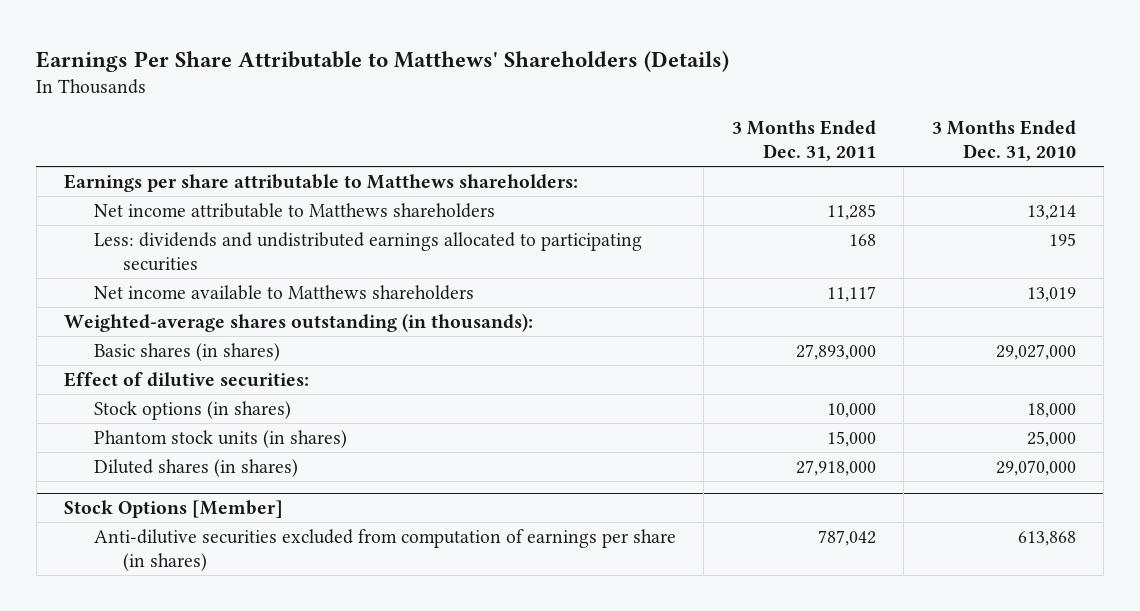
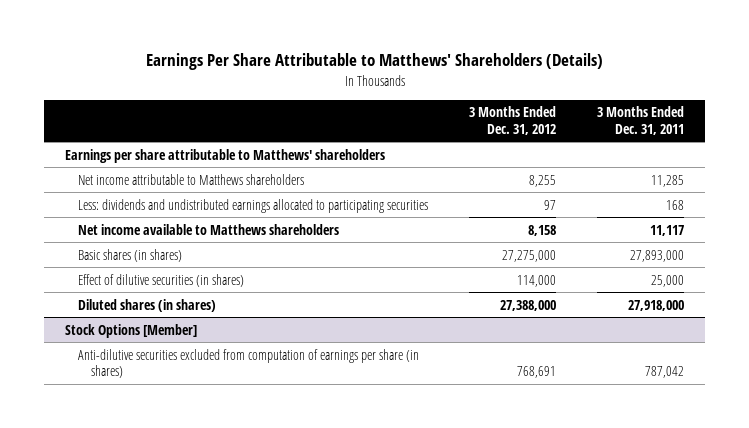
- | 3 Months Ended Dec. 31, 2011 | 3 Months Ended Dec. 31, 2010
+ | 3 Months Ended Dec. 31, 2012 | 3 Months Ended Dec. 31, 2011
- Earnings per share attributable to Matthews shareholders:
+ Earnings per share attributable to Matthews' shareholders
- Weighted-average shares outstanding (in thousands):
- Effect of dilutive securities:
- Stock options (in shares) | 10,000 | 18,000
- Phantom stock units (in shares) | 15,000 | 25,000
+ Effect of dilutive securities (in shares) | 114,000 | 25,000

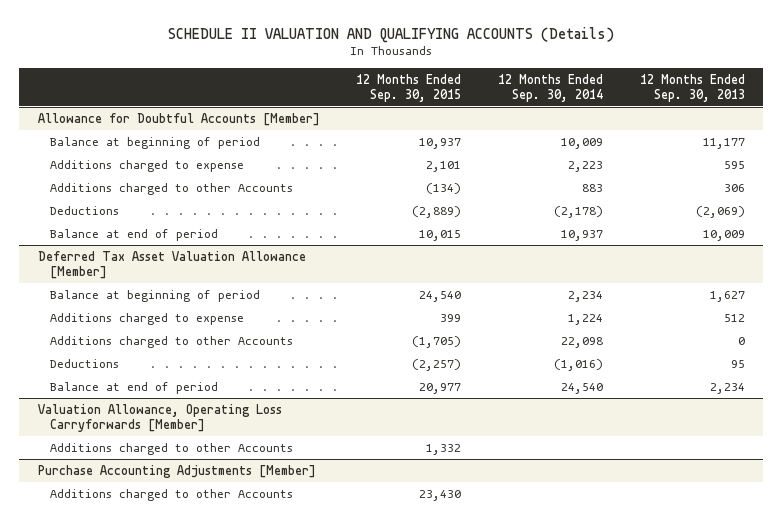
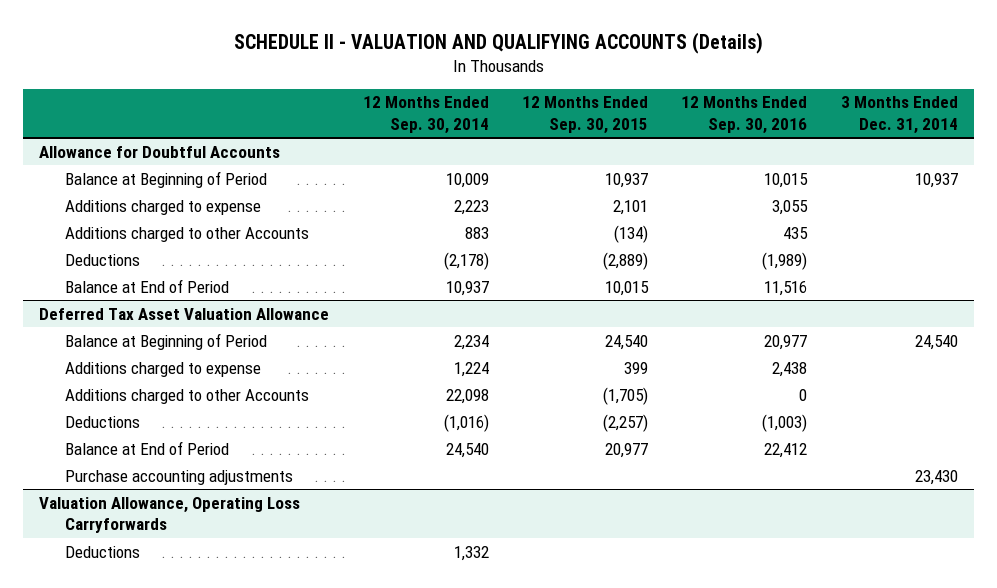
- SCHEDULE II VALUATION AND QUALIFYING ACCOUNTS (Details)
+ SCHEDULE II - VALUATION AND QUALIFYING ACCOUNTS (Details)
- | 12 Months Ended Sep. 30, 2015 | 12 Months Ended Sep. 30, 2014 | 12 Months Ended Sep. 30, 2013
+ | 12 Months Ended Sep. 30, 2014 | 12 Months Ended Sep. 30, 2015 | 12 Months Ended Sep. 30, 2016 | 3 Months Ended Dec. 31, 2014
- Allowance for Doubtful Accounts [Member]
- Balance at beginning of period | 10,937 | 10,009 | 11,177
+ Allowance for Doubtful Accounts
+ Balance at Beginning of Period | 10,009 | 10,937 | 10,015 | 10,937
- Balance at end of period | 10,015 | 10,937 | 10,009
- Deferred Tax Asset Valuation Allowance [Member]
- Balance at beginning of period | 24,540 | 2,234 | 1,627
+ Balance at End of Period | 10,937 | 10,015 | 11,516 |
+ Deferred Tax Asset Valuation Allowance
+ Balance at Beginning of Period | 2,234 | 24,540 | 20,977 | 24,540
- Balance at end of period | 20,977 | 24,540 | 2,234
- Valuation Allowance, Operating Loss Carryforwards [Member]
- Additions charged to other Accounts | 1,332 | |
- Purchase Accounting Adjustments [Member]
- Additions charged to other Accounts | 23,430 | |
+ Balance at End of Period | 24,540 | 20,977 | 22,412 |
+ Purchase accounting adjustments | | | | 23,430
+ Valuation Allowance, Operating Loss Carryforwards
+ Deductions | 1,332 | | |

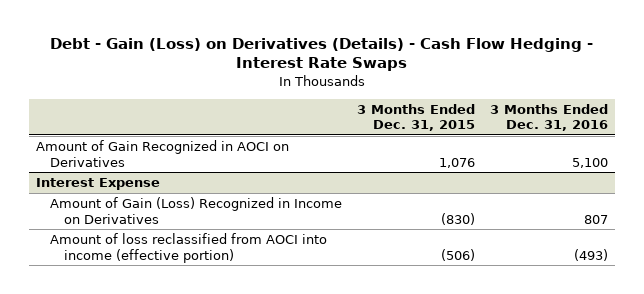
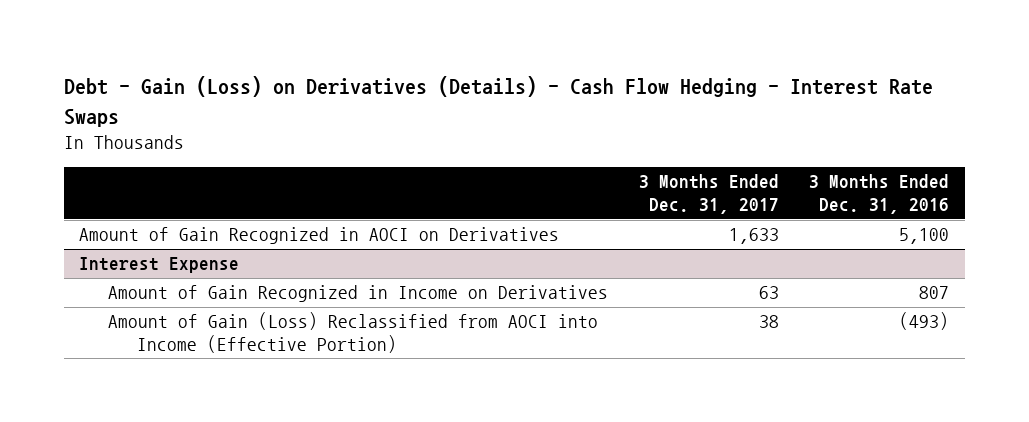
- | 3 Months Ended Dec. 31, 2015 | 3 Months Ended Dec. 31, 2016
+ | 3 Months Ended Dec. 31, 2017 | 3 Months Ended Dec. 31, 2016
@ Interest Expense
- Amount of Gain (Loss) Recognized in Income on Derivatives | (830) | 807
- Amount of loss reclassified from AOCI into income (effective portion) | (506) | (493)
+ Amount of Gain Recognized in Income on Derivatives | 63 | 807
+ Amount of Gain (Loss) Reclassified from AOCI into Income (Effective Portion) | 38 | (493)

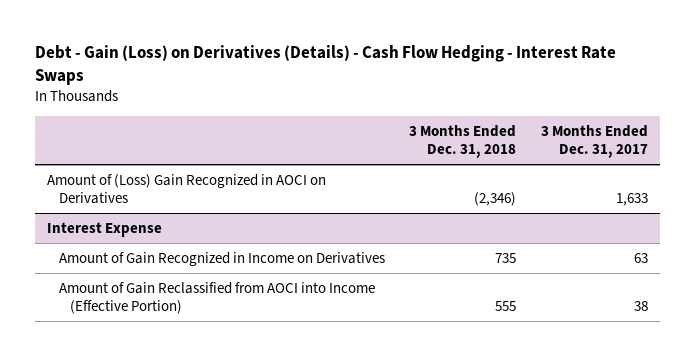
- | 3 Months Ended Dec. 31, 2017 | 3 Months Ended Dec. 31, 2016
+ | 3 Months Ended Dec. 31, 2018 | 3 Months Ended Dec. 31, 2017
- Amount of Gain Recognized in AOCI on Derivatives | 1,633 | 5,100
+ Amount of (Loss) Gain Recognized in AOCI on Derivatives | (2,346) | 1,633
@ Interest Expense
- Amount of Gain (Loss) Reclassified from AOCI into Income (Effective Portion) | 38 | (493)
+ Amount of Gain Reclassified from AOCI into Income (Effective Portion) | 555 | 38

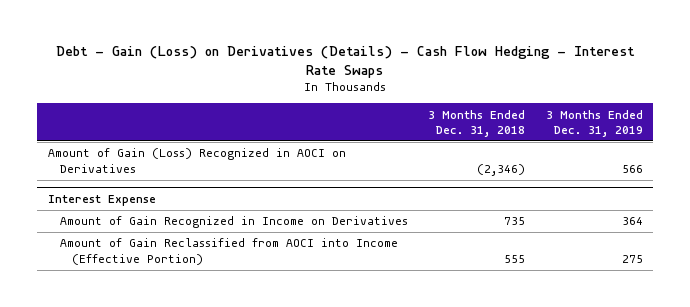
- | 3 Months Ended Dec. 31, 2018 | 3 Months Ended Dec. 31, 2017
+ | 3 Months Ended Dec. 31, 2018 | 3 Months Ended Dec. 31, 2019
- Amount of (Loss) Gain Recognized in AOCI on Derivatives | (2,346) | 1,633
+ Amount of Gain (Loss) Recognized in AOCI on Derivatives | (2,346) | 566

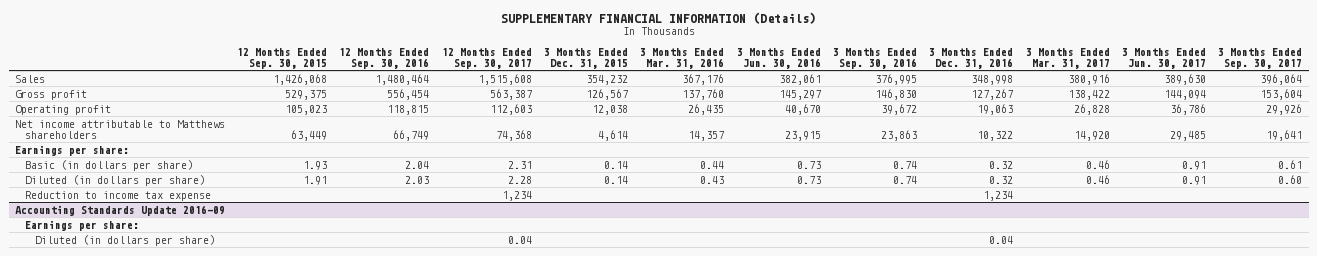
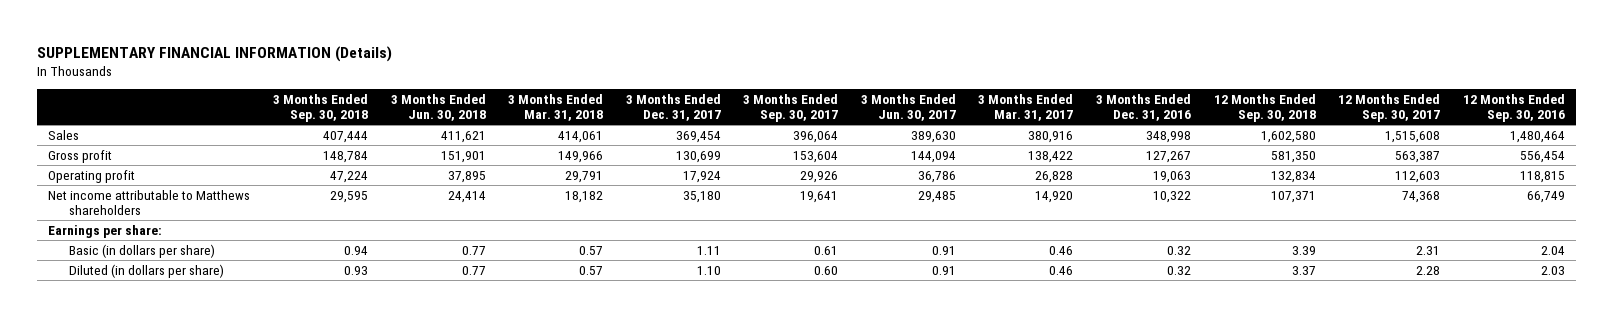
- | 12 Months Ended Sep. 30, 2015 | 12 Months Ended Sep. 30, 2016 | 12 Months Ended Sep. 30, 2017 | 3 Months Ended Dec. 31, 2015 | 3 Months Ended Mar. 31, 2016 | 3 Months Ended Jun. 30, 2016 | 3 Months Ended Sep. 30, 2016 | 3 Months Ended Dec. 31, 2016 | 3 Months Ended Mar. 31, 2017 | 3 Months Ended Jun. 30, 2017 | 3 Months Ended Sep. 30, 2017
+ | 3 Months Ended Sep. 30, 2018 | 3 Months Ended Jun. 30, 2018 | 3 Months Ended Mar. 31, 2018 | 3 Months Ended Dec. 31, 2017 | 3 Months Ended Sep. 30, 2017 | 3 Months Ended Jun. 30, 2017 | 3 Months Ended Mar. 31, 2017 | 3 Months Ended Dec. 31, 2016 | 12 Months Ended Sep. 30, 2018 | 12 Months Ended Sep. 30, 2017 | 12 Months Ended Sep. 30, 2016
- Reduction to income tax expense | | | 1,234 | | | | | 1,234 | | |
- Accounting Standards Update 2016-09
- Earnings per share:
- Diluted (in dollars per share) | | | 0.04 | | | | | 0.04 | | |

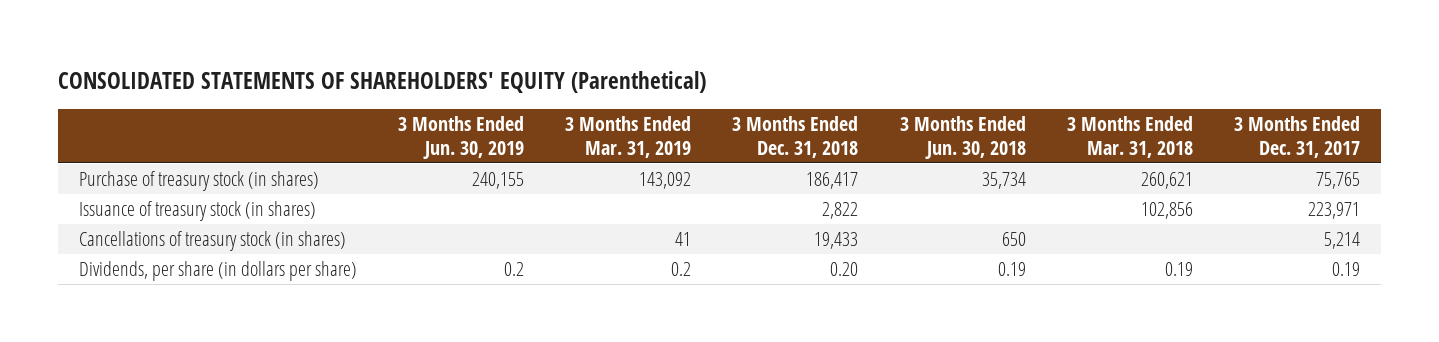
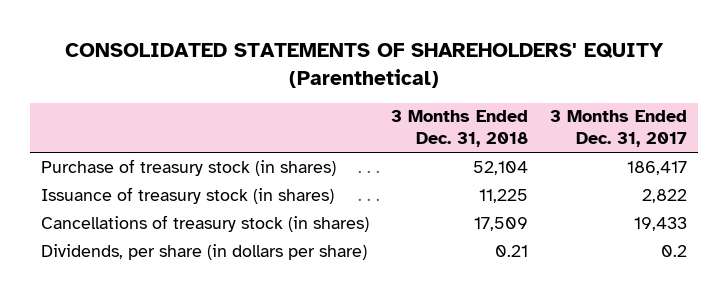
- | 3 Months Ended Jun. 30, 2019 | 3 Months Ended Mar. 31, 2019 | 3 Months Ended Dec. 31, 2018 | 3 Months Ended Jun. 30, 2018 | 3 Months Ended Mar. 31, 2018 | 3 Months Ended Dec. 31, 2017
+ | 3 Months Ended Dec. 31, 2018 | 3 Months Ended Dec. 31, 2017
- Purchase of treasury stock (in shares) | 240,155 | 143,092 | 186,417 | 35,734 | 260,621 | 75,765
- Issuance of treasury stock (in shares) | | | 2,822 | | 102,856 | 223,971
- Cancellations of treasury stock (in shares) | | 41 | 19,433 | 650 | | 5,214
- Dividends, per share (in dollars per share) | 0.2 | 0.2 | 0.20 | 0.19 | 0.19 | 0.19
+ Purchase of treasury stock (in shares) | 52,104 | 186,417
+ Issuance of treasury stock (in shares) | 11,225 | 2,822
+ Cancellations of treasury stock (in shares) | 17,509 | 19,433
+ Dividends, per share (in dollars per share) | 0.21 | 0.2

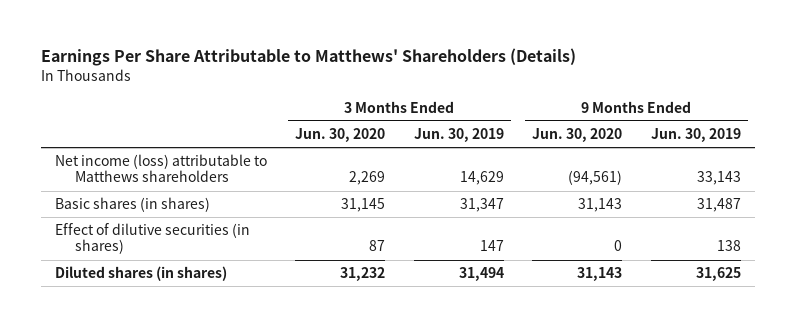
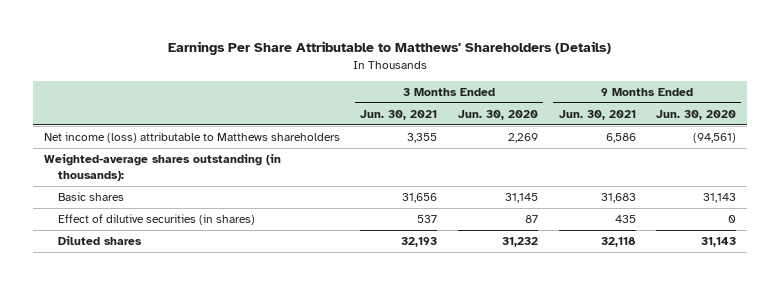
- | 3 Months Ended Jun. 30, 2020 | 3 Months Ended Jun. 30, 2019 | 9 Months Ended Jun. 30, 2020 | 9 Months Ended Jun. 30, 2019
+ | 3 Months Ended Jun. 30, 2021 | 3 Months Ended Jun. 30, 2020 | 9 Months Ended Jun. 30, 2021 | 9 Months Ended Jun. 30, 2020
- Basic shares (in shares) | 31,145 | 31,347 | 31,143 | 31,487
+ Weighted-average shares outstanding (in thousands):
+ Basic shares | 31,656 | 31,145 | 31,683 | 31,143
- Diluted shares (in shares) | 31,232 | 31,494 | 31,143 | 31,625
+ Diluted shares | 32,193 | 31,232 | 32,118 | 31,143

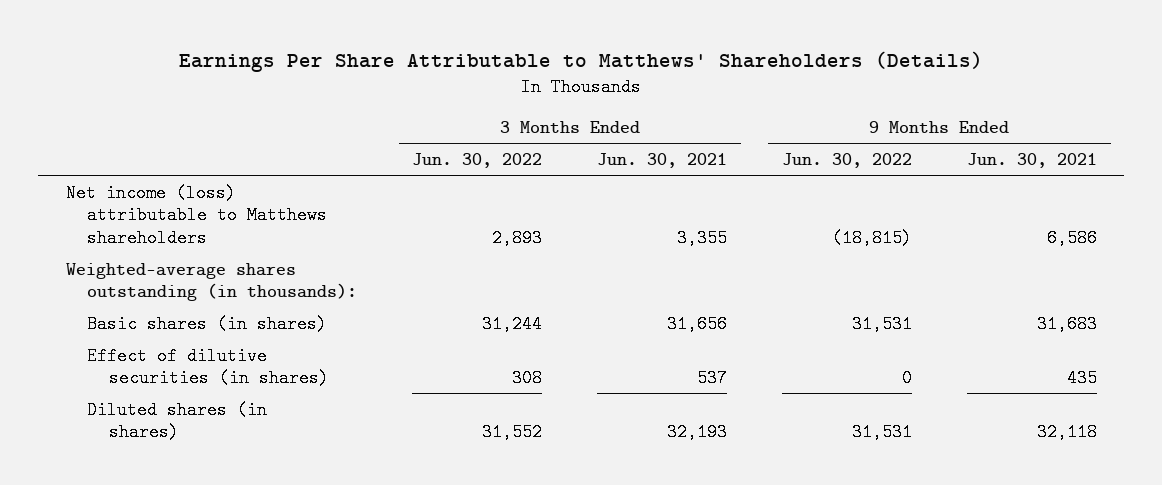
- | 3 Months Ended Jun. 30, 2021 | 3 Months Ended Jun. 30, 2020 | 9 Months Ended Jun. 30, 2021 | 9 Months Ended Jun. 30, 2020
+ | 3 Months Ended Jun. 30, 2022 | 3 Months Ended Jun. 30, 2021 | 9 Months Ended Jun. 30, 2022 | 9 Months Ended Jun. 30, 2021
- Basic shares | 31,656 | 31,145 | 31,683 | 31,143
+ Basic shares (in shares) | 31,244 | 31,656 | 31,531 | 31,683
- Diluted shares | 32,193 | 31,232 | 32,118 | 31,143
+ Diluted shares (in shares) | 31,552 | 32,193 | 31,531 | 32,118

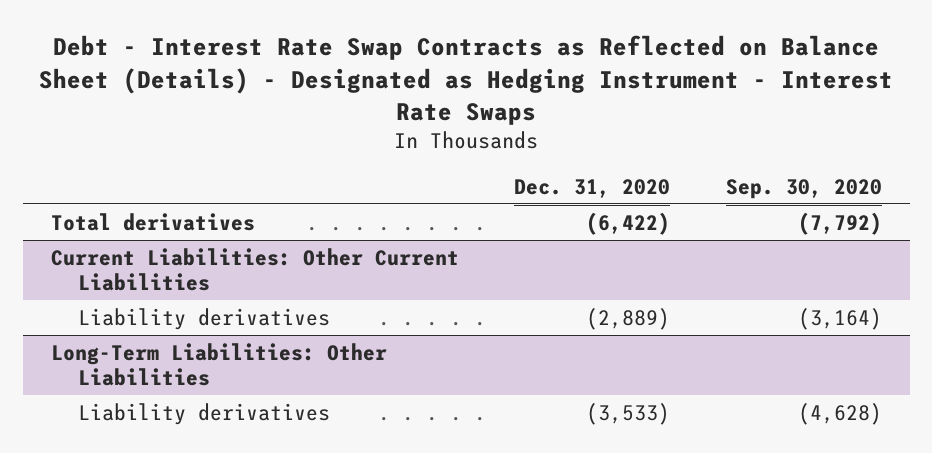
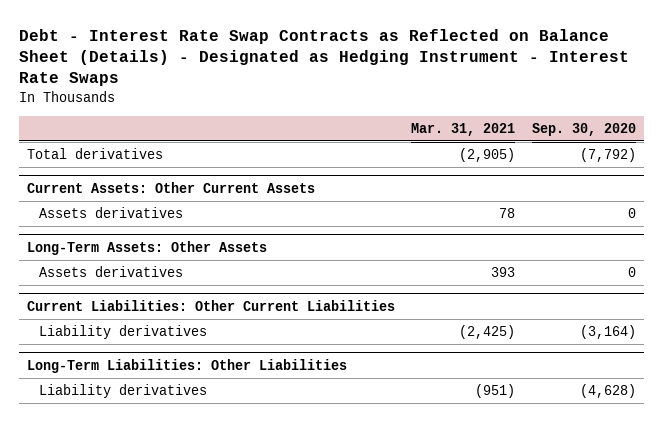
- | Dec. 31, 2020 | Sep. 30, 2020
+ | Mar. 31, 2021 | Sep. 30, 2020
+ Current Assets: Other Current Assets
+ Assets derivatives | 78 | 0
+ Long-Term Assets: Other Assets
+ Assets derivatives | 393 | 0

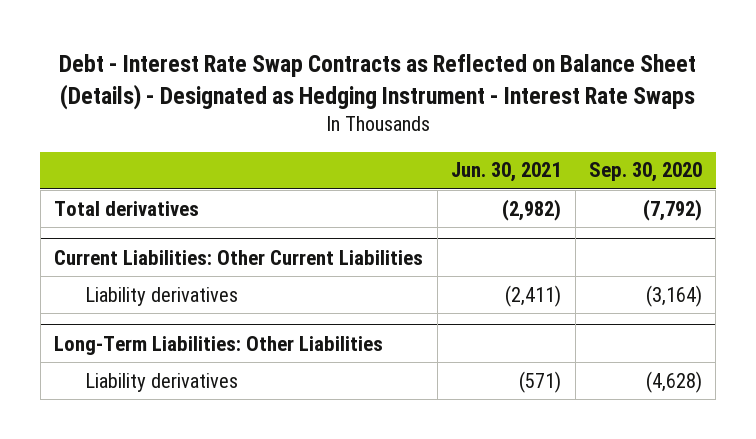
- | Mar. 31, 2021 | Sep. 30, 2020
+ | Jun. 30, 2021 | Sep. 30, 2020
- Current Assets: Other Current Assets
- Assets derivatives | 78 | 0
- Long-Term Assets: Other Assets
- Assets derivatives | 393 | 0

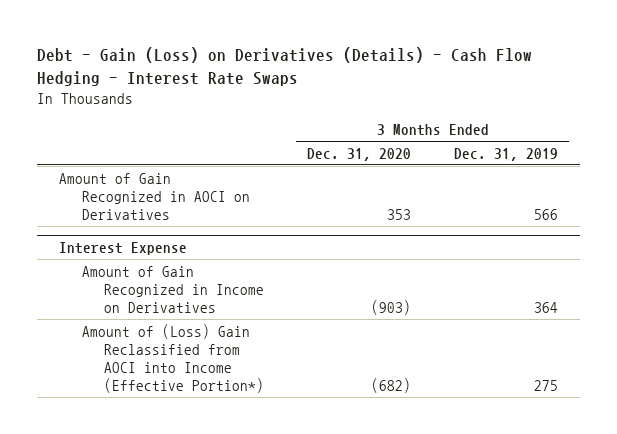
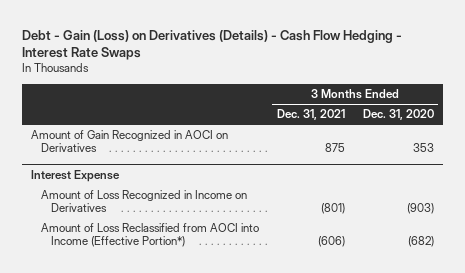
- | 3 Months Ended Dec. 31, 2020 | 3 Months Ended Dec. 31, 2019
+ | 3 Months Ended Dec. 31, 2021 | 3 Months Ended Dec. 31, 2020
@ Interest Expense
- Amount of Gain Recognized in Income on Derivatives | (903) | 364
- Amount of (Loss) Gain Reclassified from AOCI into Income (Effective Portion*) | (682) | 275
+ Amount of Loss Recognized in Income on Derivatives | (801) | (903)
+ Amount of Loss Reclassified from AOCI into Income (Effective Portion*) | (606) | (682)

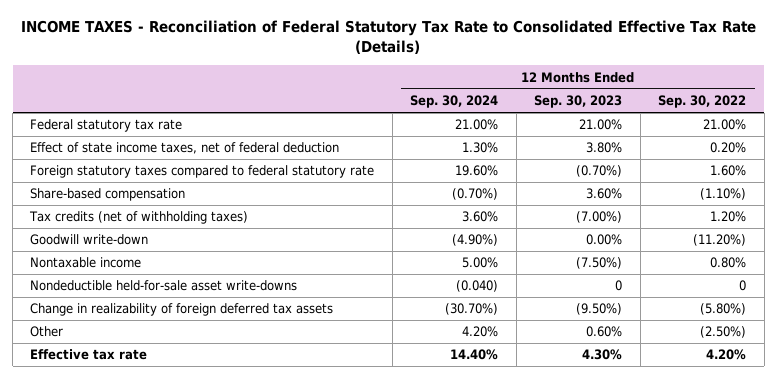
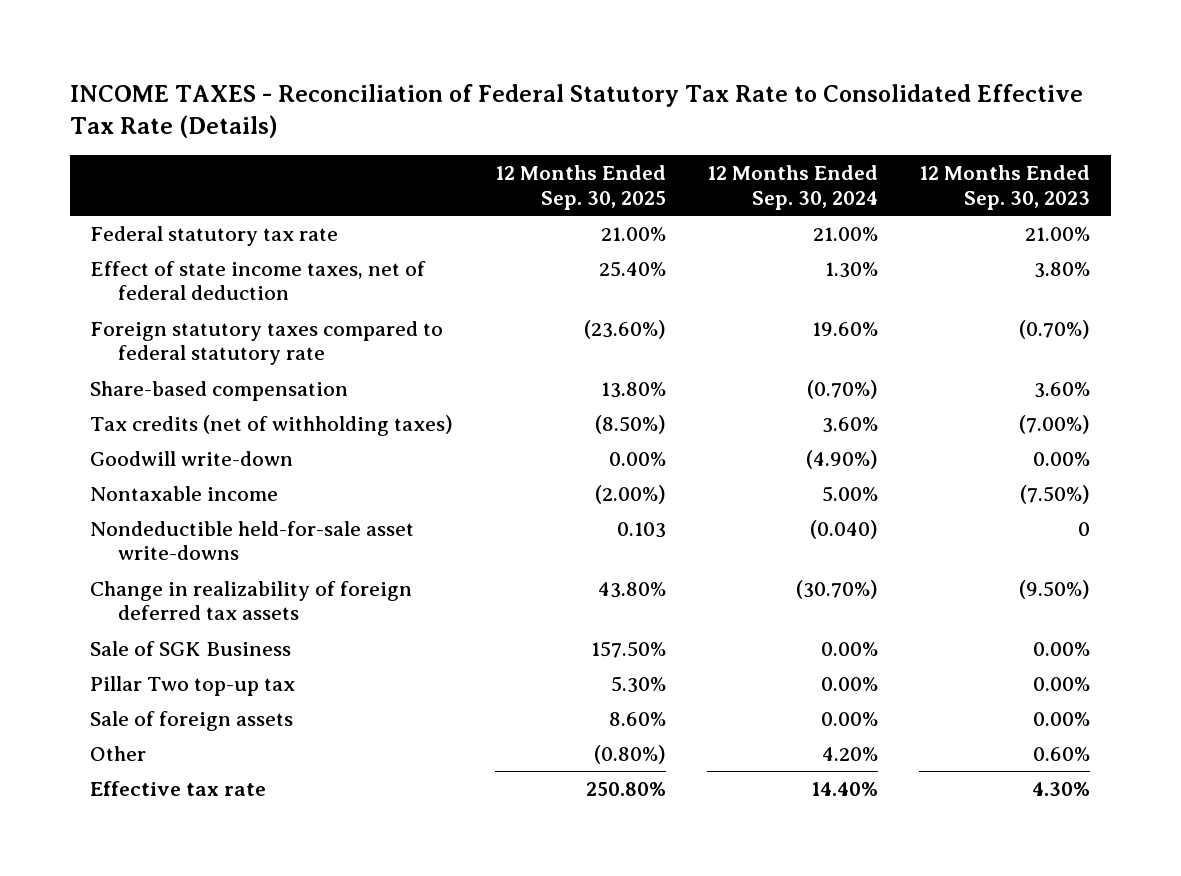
- | 12 Months Ended Sep. 30, 2024 | 12 Months Ended Sep. 30, 2023 | 12 Months Ended Sep. 30, 2022
+ | 12 Months Ended Sep. 30, 2025 | 12 Months Ended Sep. 30, 2024 | 12 Months Ended Sep. 30, 2023
+ Sale of SGK Business | 157.50% | 0.00% | 0.00%
+ Pillar Two top-up tax | 5.30% | 0.00% | 0.00%
+ Sale of foreign assets | 8.60% | 0.00% | 0.00%

